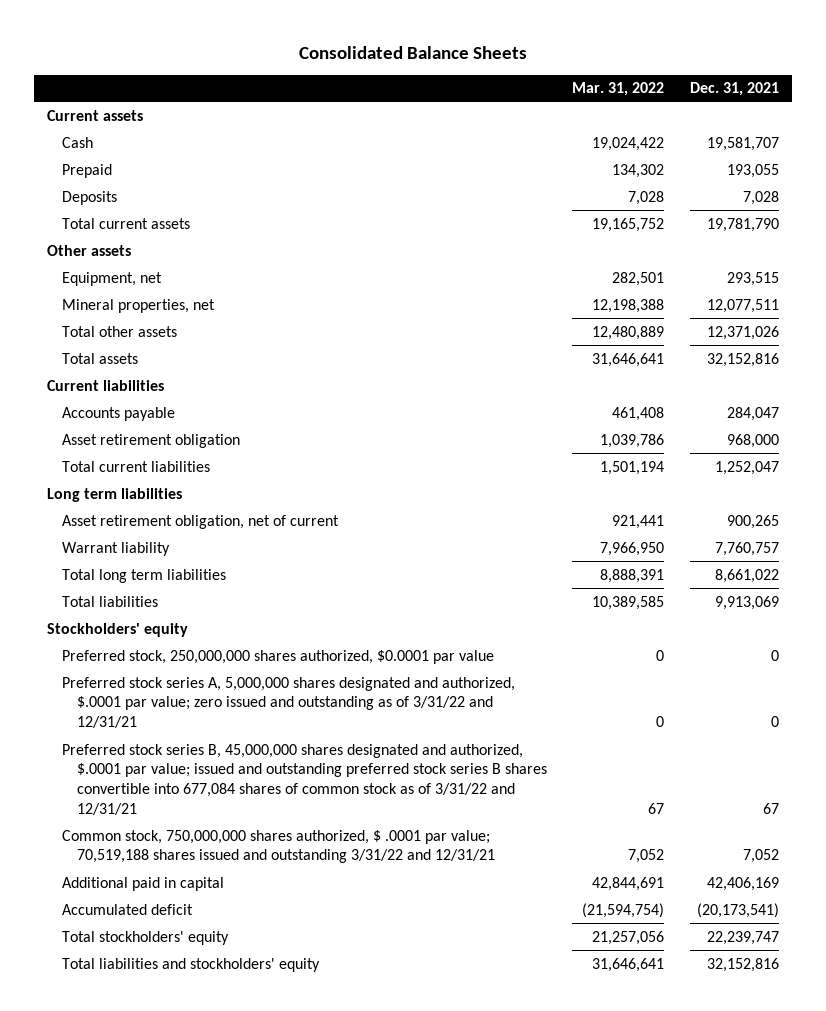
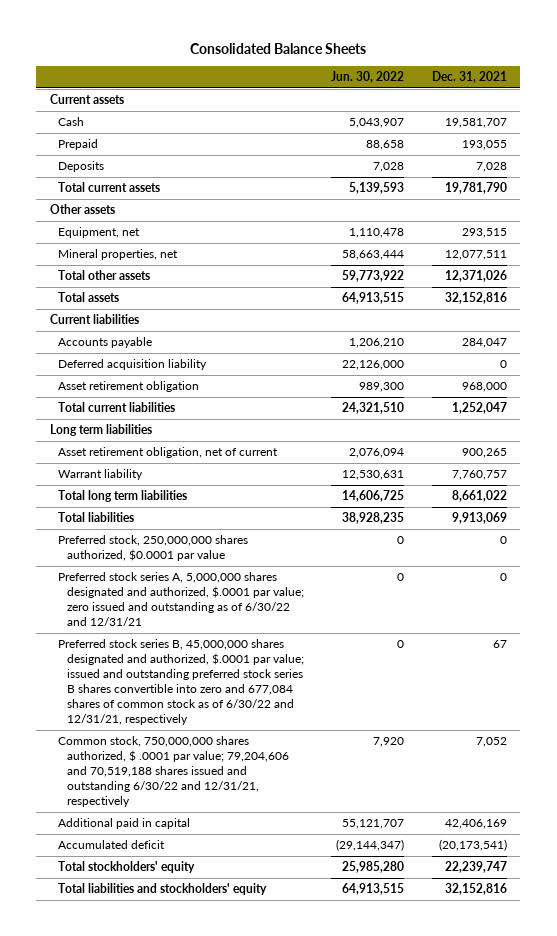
- | Mar. 31, 2022 | Dec. 31, 2021
+ | Jun. 30, 2022 | Dec. 31, 2021
+ Deferred acquisition liability | 22,126,000 | 0
- Stockholders' equity
- Preferred stock series A, 5,000,000 shares designated and authorized, $.0001 par value; zero issued and outstanding as of 3/31/22 and 12/31/21 | 0 | 0
- Preferred stock series B, 45,000,000 shares designated and authorized, $.0001 par value; issued and outstanding preferred stock series B shares convertible into 677,084 shares of common stock as of 3/31/22 and 12/31/21 | 67 | 67
- Common stock, 750,000,000 shares authorized, $ .0001 par value; 70,519,188 shares issued and outstanding 3/31/22 and 12/31/21 | 7,052 | 7,052
+ Preferred stock series A, 5,000,000 shares designated and authorized, $.0001 par value; zero issued and outstanding as of 6/30/22 and 12/31/21 | 0 | 0
+ Preferred stock series B, 45,000,000 shares designated and authorized, $.0001 par value; issued and outstanding preferred stock series B shares convertible into zero and 677,084 shares of common stock as of 6/30/22 and 12/31/21, respectively | 0 | 67
+ Common stock, 750,000,000 shares authorized, $ .0001 par value; 79,204,606 and 70,519,188 shares issued and outstanding 6/30/22 and 12/31/21, respectively | 7,920 | 7,052

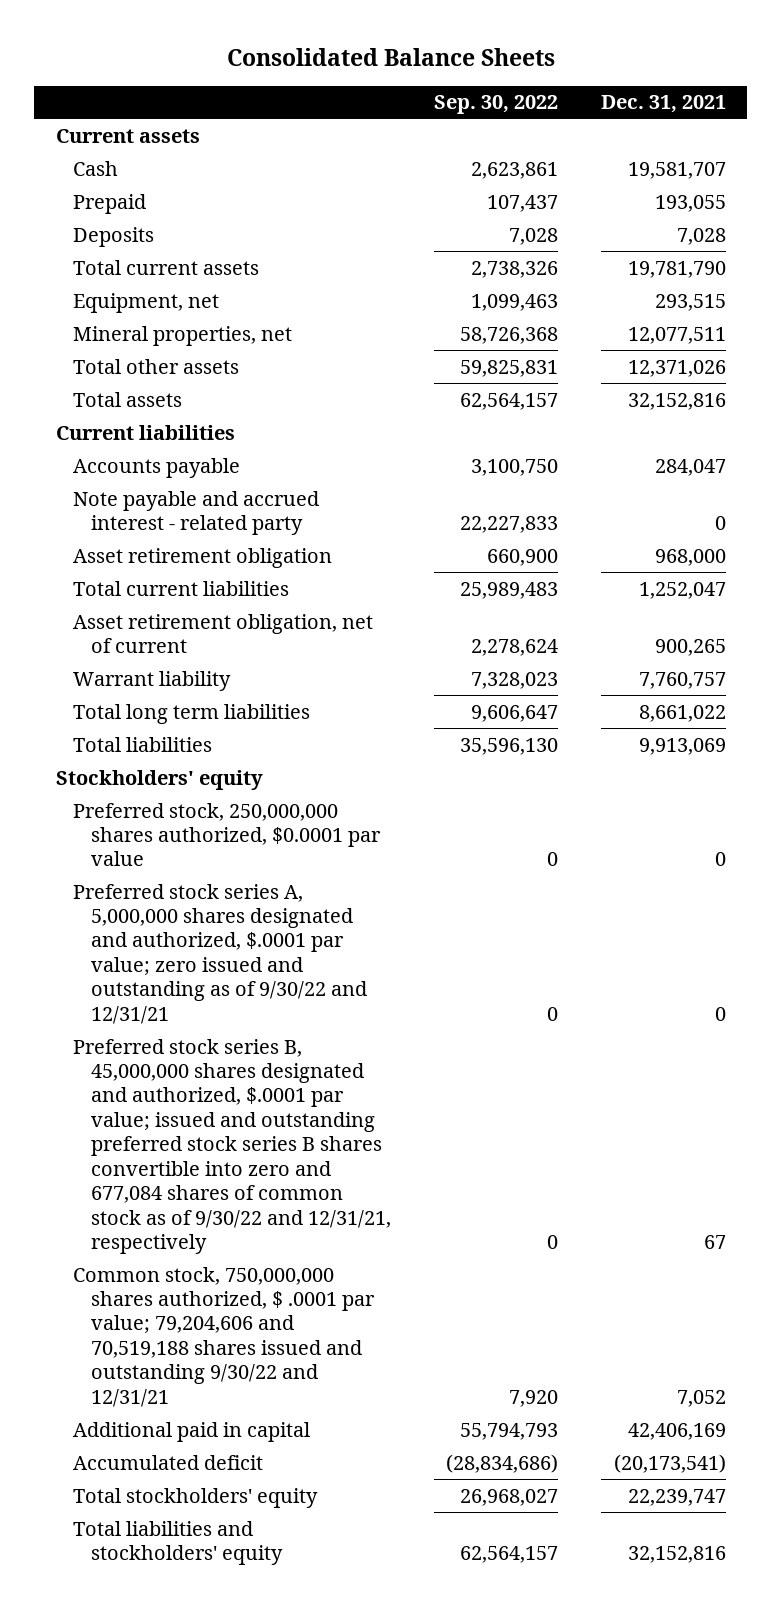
- | Jun. 30, 2022 | Dec. 31, 2021
+ | Sep. 30, 2022 | Dec. 31, 2021
- Other assets
- Deferred acquisition liability | 22,126,000 | 0
+ Note payable and accrued interest - related party | 22,227,833 | 0
- Long term liabilities
+ Stockholders' equity
- Preferred stock series A, 5,000,000 shares designated and authorized, $.0001 par value; zero issued and outstanding as of 6/30/22 and 12/31/21 | 0 | 0
- Preferred stock series B, 45,000,000 shares designated and authorized, $.0001 par value; issued and outstanding preferred stock series B shares convertible into zero and 677,084 shares of common stock as of 6/30/22 and 12/31/21, respectively | 0 | 67
- Common stock, 750,000,000 shares authorized, $ .0001 par value; 79,204,606 and 70,519,188 shares issued and outstanding 6/30/22 and 12/31/21, respectively | 7,920 | 7,052
+ Preferred stock series A, 5,000,000 shares designated and authorized, $.0001 par value; zero issued and outstanding as of 9/30/22 and 12/31/21 | 0 | 0
+ Preferred stock series B, 45,000,000 shares designated and authorized, $.0001 par value; issued and outstanding preferred stock series B shares convertible into zero and 677,084 shares of common stock as of 9/30/22 and 12/31/21, respectively | 0 | 67
+ Common stock, 750,000,000 shares authorized, $ .0001 par value; 79,204,606 and 70,519,188 shares issued and outstanding 9/30/22 and 12/31/21 | 7,920 | 7,052

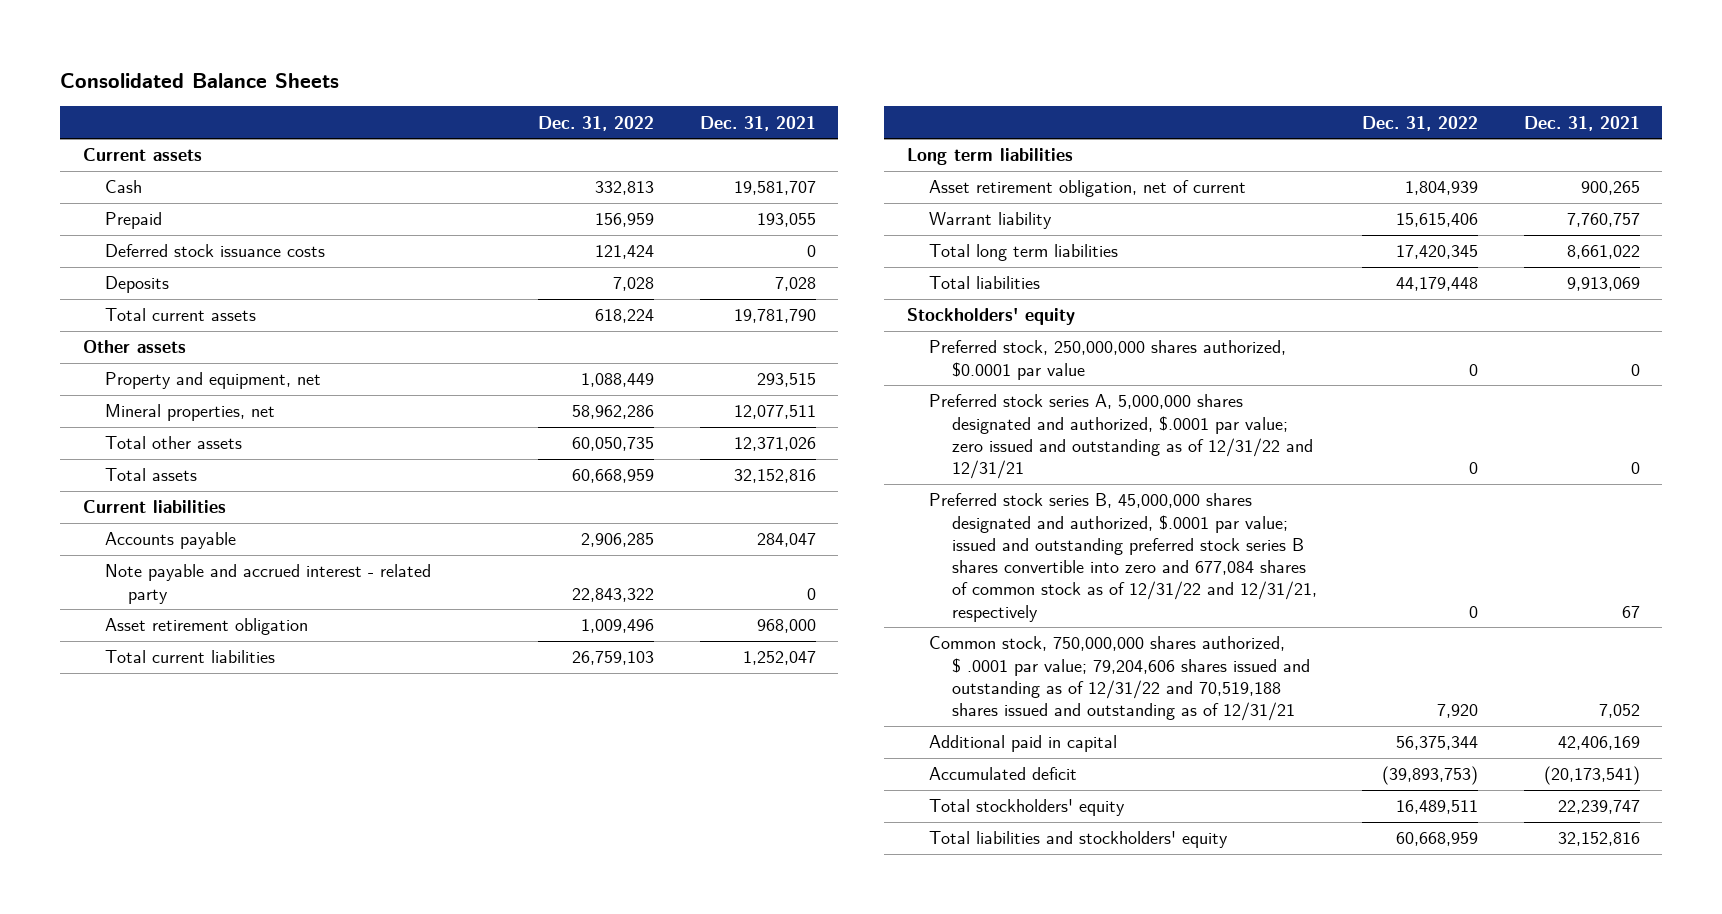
- | Sep. 30, 2022 | Dec. 31, 2021
+ | Dec. 31, 2022 | Dec. 31, 2021
+ Deferred stock issuance costs | 121,424 | 0
- Equipment, net | 1,099,463 | 293,515
+ Other assets
+ Property and equipment, net | 1,088,449 | 293,515
+ Long term liabilities
- Preferred stock series A, 5,000,000 shares designated and authorized, $.0001 par value; zero issued and outstanding as of 9/30/22 and 12/31/21 | 0 | 0
- Preferred stock series B, 45,000,000 shares designated and authorized, $.0001 par value; issued and outstanding preferred stock series B shares convertible into zero and 677,084 shares of common stock as of 9/30/22 and 12/31/21, respectively | 0 | 67
- Common stock, 750,000,000 shares authorized, $ .0001 par value; 79,204,606 and 70,519,188 shares issued and outstanding 9/30/22 and 12/31/21 | 7,920 | 7,052
+ Preferred stock series A, 5,000,000 shares designated and authorized, $.0001 par value; zero issued and outstanding as of 12/31/22 and 12/31/21 | 0 | 0
+ Preferred stock series B, 45,000,000 shares designated and authorized, $.0001 par value; issued and outstanding preferred stock series B shares convertible into zero and 677,084 shares of common stock as of 12/31/22 and 12/31/21, respectively | 0 | 67
+ Common stock, 750,000,000 shares authorized, $ .0001 par value; 79,204,606 shares issued and outstanding as of 12/31/22 and 70,519,188 shares issued and outstanding as of 12/31/21 | 7,920 | 7,052

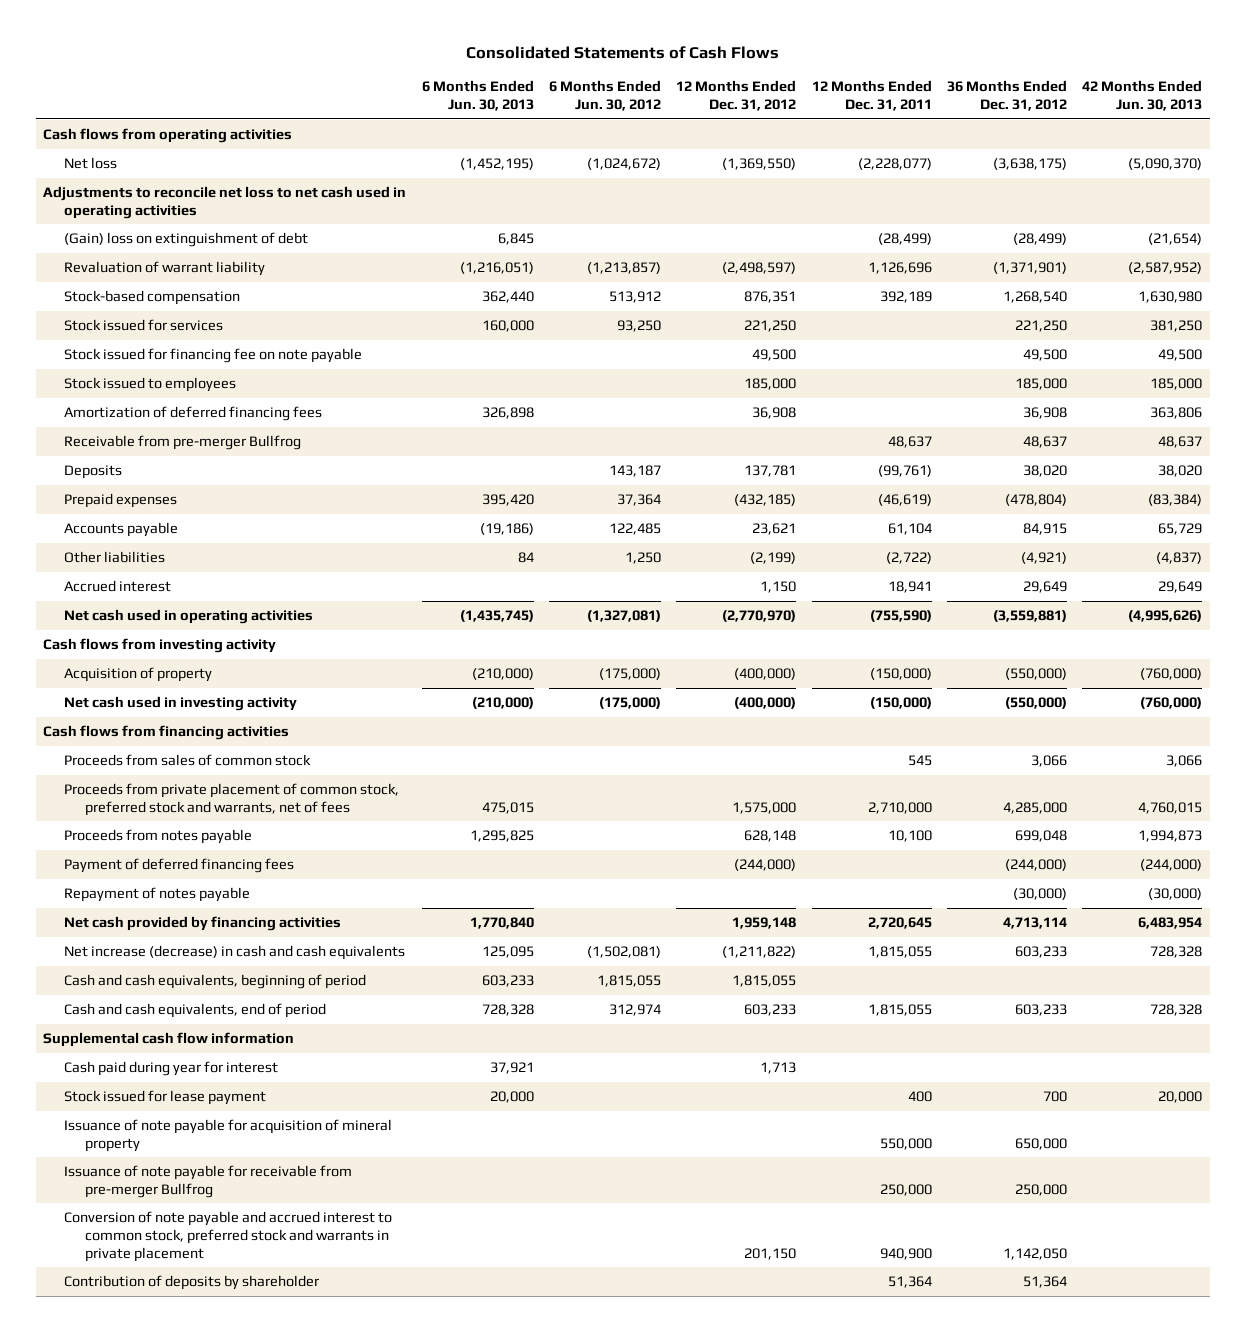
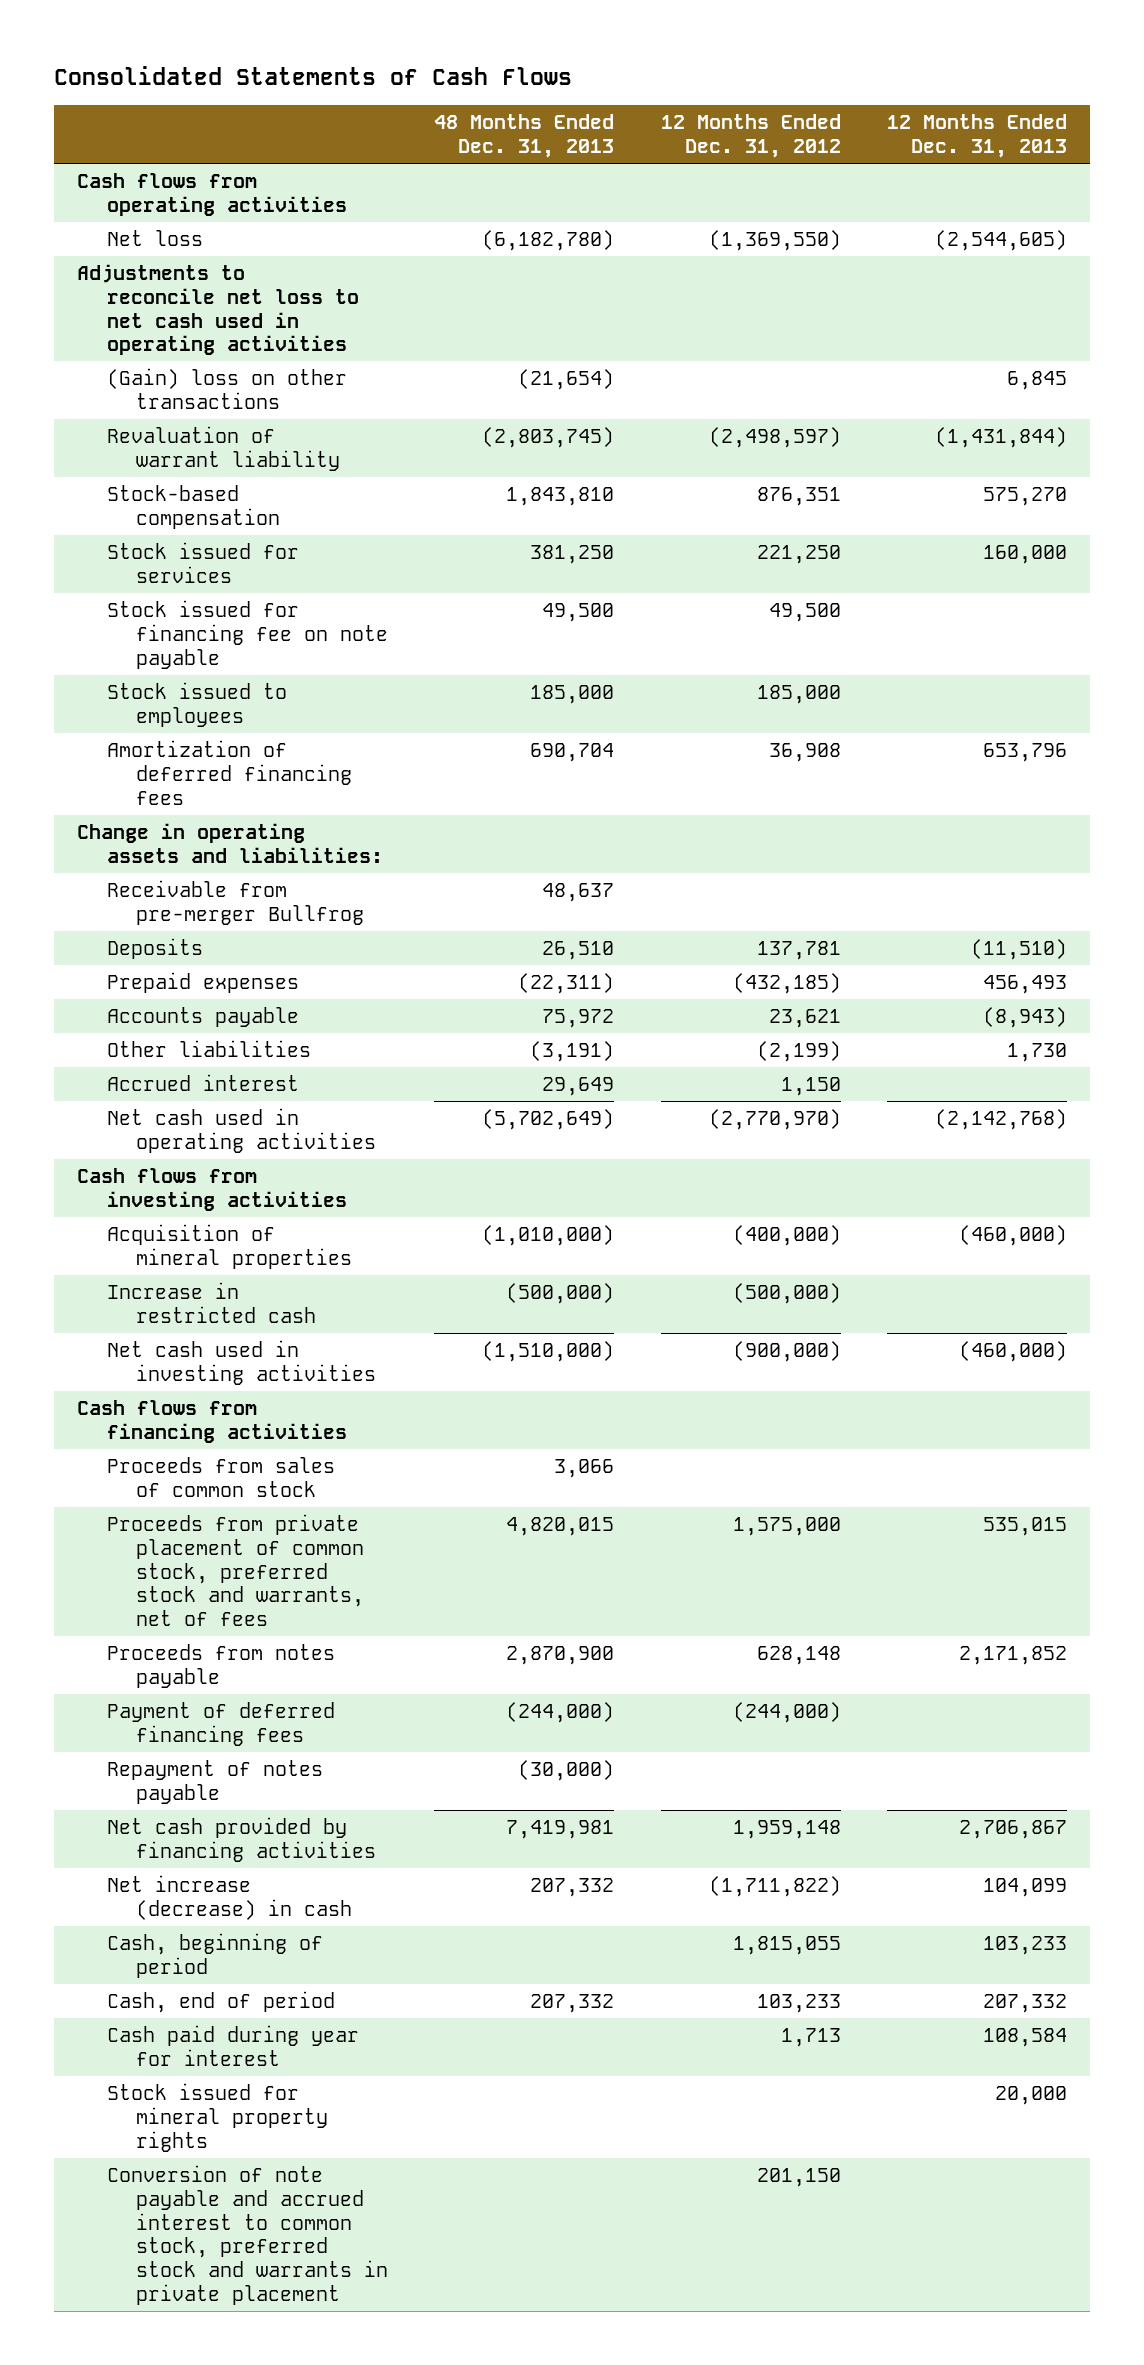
- | 6 Months Ended Jun. 30, 2013 | 6 Months Ended Jun. 30, 2012 | 12 Months Ended Dec. 31, 2012 | 12 Months Ended Dec. 31, 2011 | 36 Months Ended Dec. 31, 2012 | 42 Months Ended Jun. 30, 2013
+ | 48 Months Ended Dec. 31, 2013 | 12 Months Ended Dec. 31, 2012 | 12 Months Ended Dec. 31, 2013
- (Gain) loss on extinguishment of debt | 6,845 | | | (28,499) | (28,499) | (21,654)
+ (Gain) loss on other transactions | (21,654) | | 6,845
+ Change in operating assets and liabilities:
- Cash flows from investing activity
- Acquisition of property | (210,000) | (175,000) | (400,000) | (150,000) | (550,000) | (760,000)
- Net cash used in investing activity | (210,000) | (175,000) | (400,000) | (150,000) | (550,000) | (760,000)
+ Cash flows from investing activities
+ Acquisition of mineral properties | (1,010,000) | (400,000) | (460,000)
+ Increase in restricted cash | (500,000) | (500,000) |
+ Net cash used in investing activities | (1,510,000) | (900,000) | (460,000)
- Net increase (decrease) in cash and cash equivalents | 125,095 | (1,502,081) | (1,211,822) | 1,815,055 | 603,233 | 728,328
- Cash and cash equivalents, beginning of period | 603,233 | 1,815,055 | 1,815,055 | | |
- Cash and cash equivalents, end of period | 728,328 | 312,974 | 603,233 | 1,815,055 | 603,233 | 728,328
- Supplemental cash flow information
+ Net increase (decrease) in cash | 207,332 | (1,711,822) | 104,099
+ Cash, beginning of period | | 1,815,055 | 103,233
+ Cash, end of period | 207,332 | 103,233 | 207,332
- Stock issued for lease payment | 20,000 | | | 400 | 700 | 20,000
- Issuance of note payable for acquisition of mineral property | | | | 550,000 | 650,000 |
- Issuance of note payable for receivable from pre-merger Bullfrog | | | | 250,000 | 250,000 |
+ Stock issued for mineral property rights | | | 20,000
- Contribution of deposits by shareholder | | | | 51,364 | 51,364 |

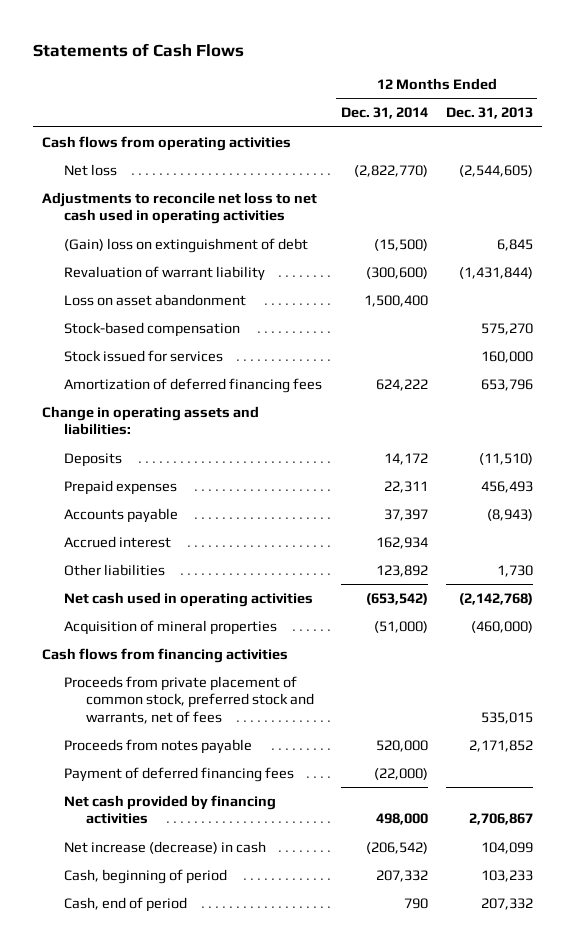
- Consolidated Statements of Cash Flows
+ Statements of Cash Flows
- | 48 Months Ended Dec. 31, 2013 | 12 Months Ended Dec. 31, 2012 | 12 Months Ended Dec. 31, 2013
+ | 12 Months Ended Dec. 31, 2014 | 12 Months Ended Dec. 31, 2013
- (Gain) loss on other transactions | (21,654) | | 6,845
+ (Gain) loss on extinguishment of debt | (15,500) | 6,845
+ Loss on asset abandonment | 1,500,400 |
- Stock issued for financing fee on note payable | 49,500 | 49,500 |
- Stock issued to employees | 185,000 | 185,000 |
- Receivable from pre-merger Bullfrog | 48,637 | |
moved down: Other liabilities | 123,892 | 1,730
- Cash flows from investing activities
- Increase in restricted cash | (500,000) | (500,000) |
- Net cash used in investing activities | (1,510,000) | (900,000) | (460,000)
- Proceeds from sales of common stock | 3,066 | |
- Repayment of notes payable | (30,000) | |
- Cash paid during year for interest | | 1,713 | 108,584
- Stock issued for mineral property rights | | | 20,000
- Conversion of note payable and accrued interest to common stock, preferred stock and warrants in private placement | | 201,150 |

